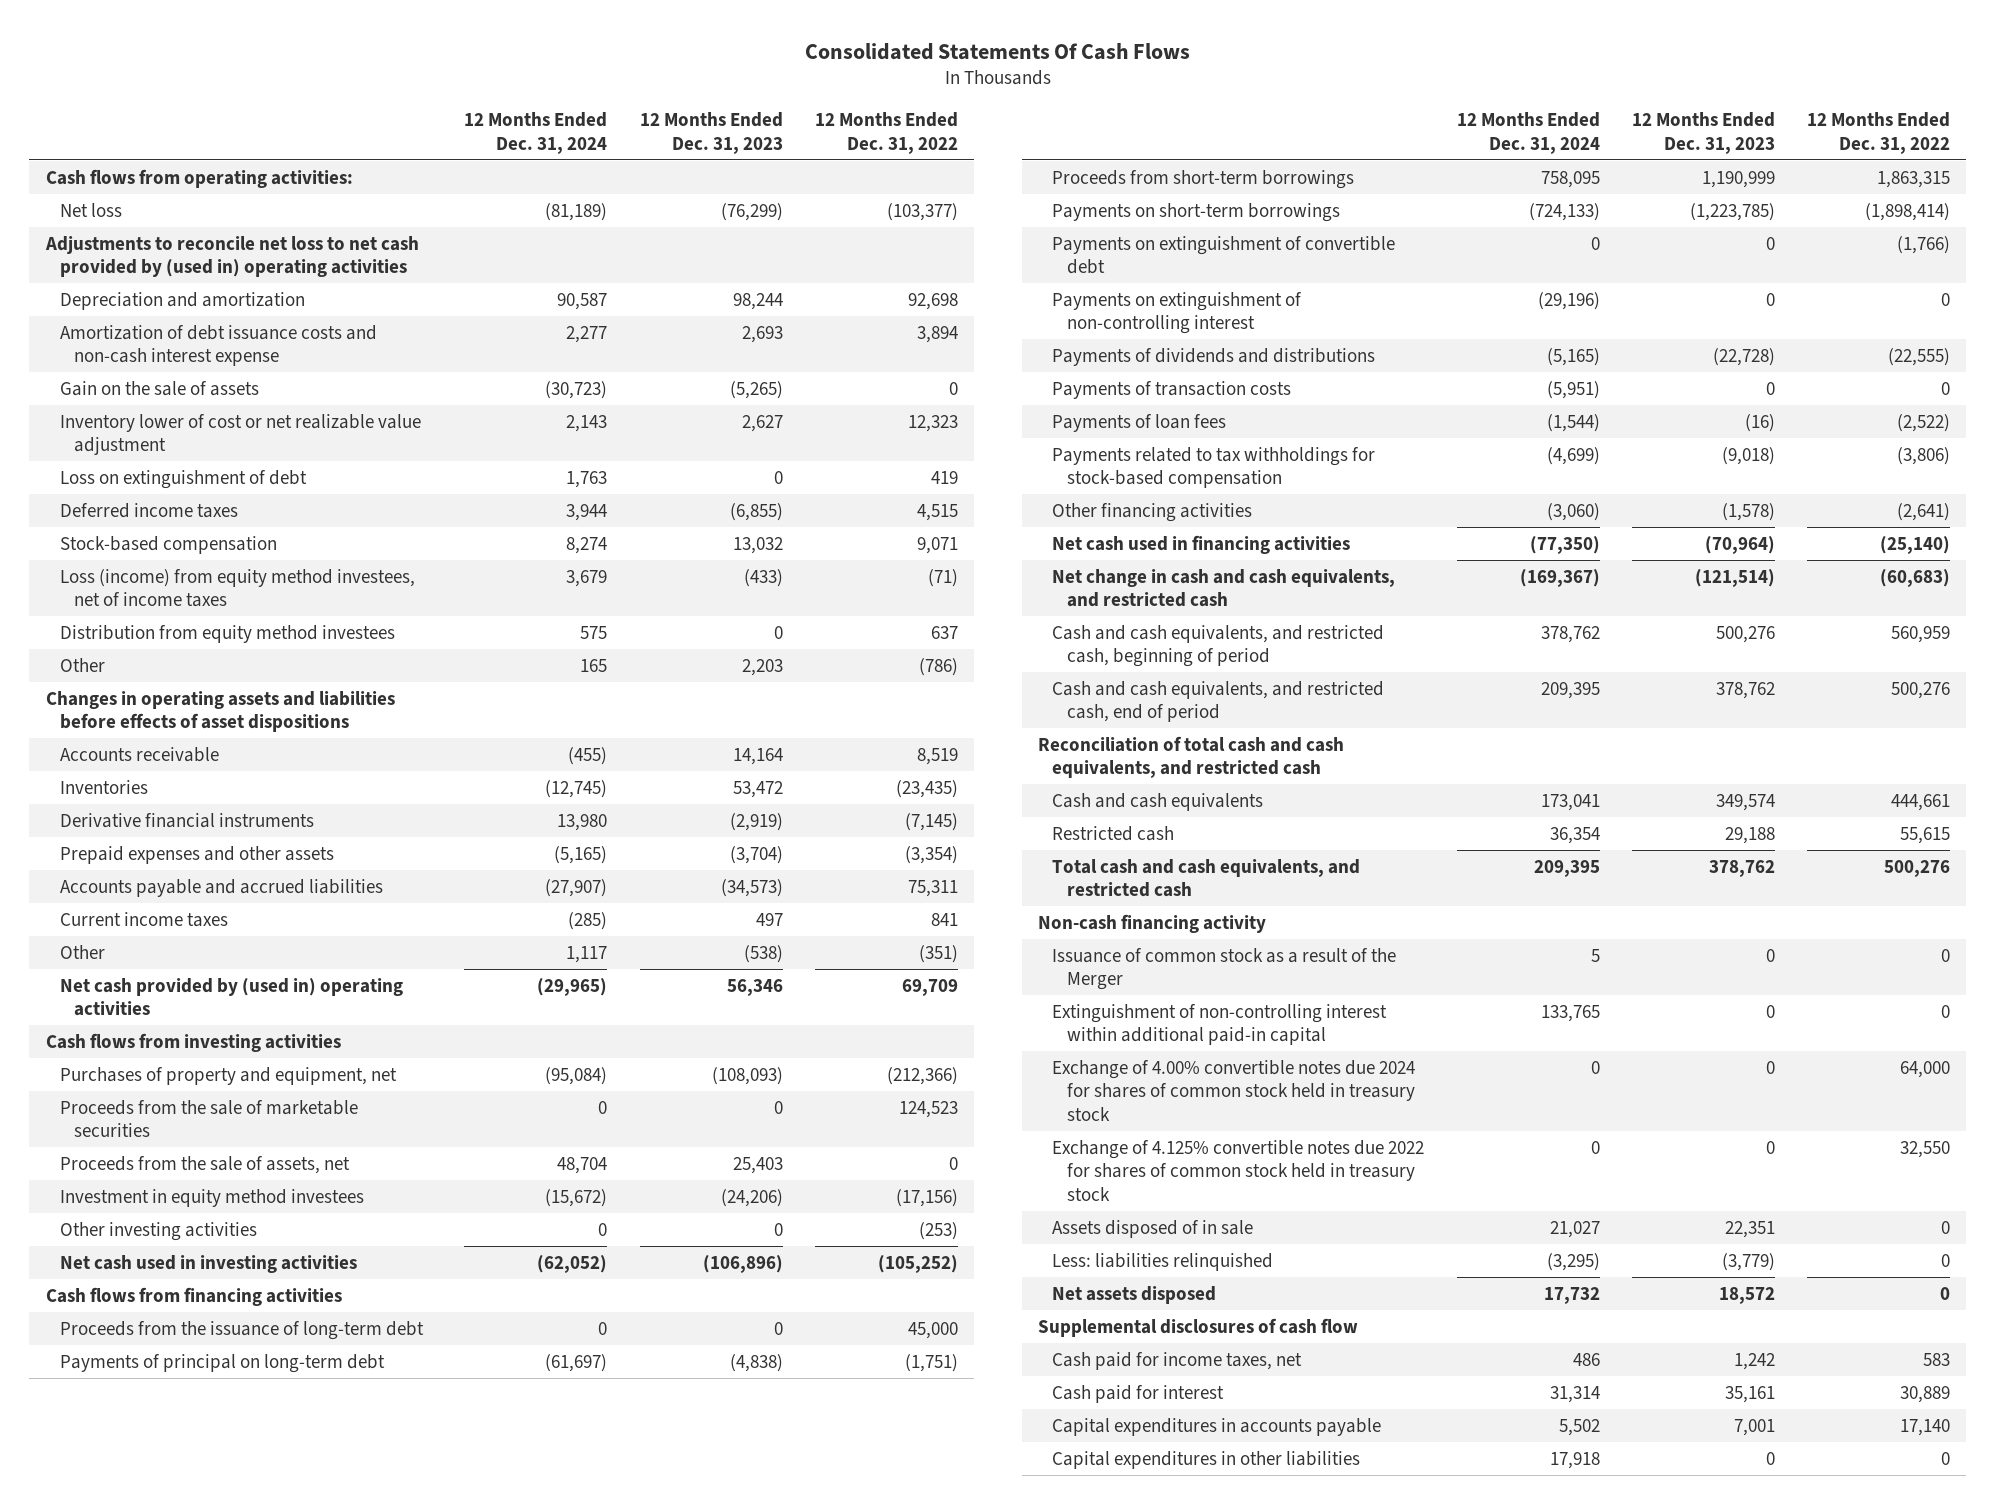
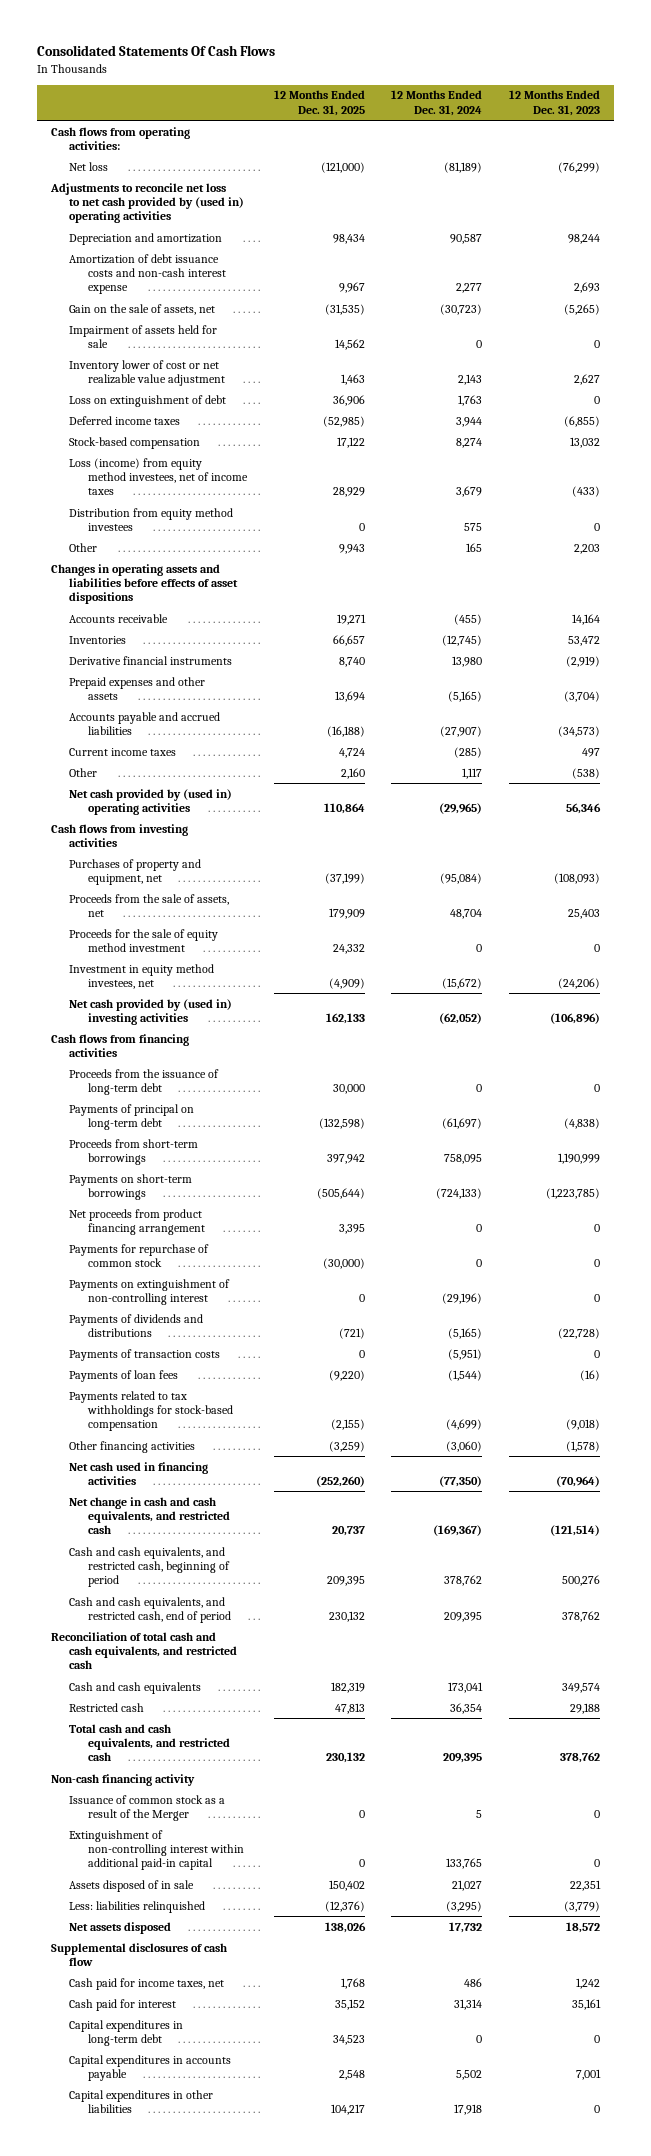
- | 12 Months Ended Dec. 31, 2024 | 12 Months Ended Dec. 31, 2023 | 12 Months Ended Dec. 31, 2022
+ | 12 Months Ended Dec. 31, 2025 | 12 Months Ended Dec. 31, 2024 | 12 Months Ended Dec. 31, 2023
- Gain on the sale of assets | (30,723) | (5,265) | 0
+ Gain on the sale of assets, net | (31,535) | (30,723) | (5,265)
+ Impairment of assets held for sale | 14,562 | 0 | 0
- Proceeds from the sale of marketable securities | 0 | 0 | 124,523
- Investment in equity method investees | (15,672) | (24,206) | (17,156)
- Other investing activities | 0 | 0 | (253)
- Net cash used in investing activities | (62,052) | (106,896) | (105,252)
+ Proceeds for the sale of equity method investment | 24,332 | 0 | 0
+ Investment in equity method investees, net | (4,909) | (15,672) | (24,206)
+ Net cash provided by (used in) investing activities | 162,133 | (62,052) | (106,896)
- Payments on extinguishment of convertible debt | 0 | 0 | (1,766)
+ Net proceeds from product financing arrangement | 3,395 | 0 | 0
+ Payments for repurchase of common stock | (30,000) | 0 | 0
- Exchange of 4.00% convertible notes due 2024 for shares of common stock held in treasury stock | 0 | 0 | 64,000
- Exchange of 4.125% convertible notes due 2022 for shares of common stock held in treasury stock | 0 | 0 | 32,550
+ Capital expenditures in long-term debt | 34,523 | 0 | 0

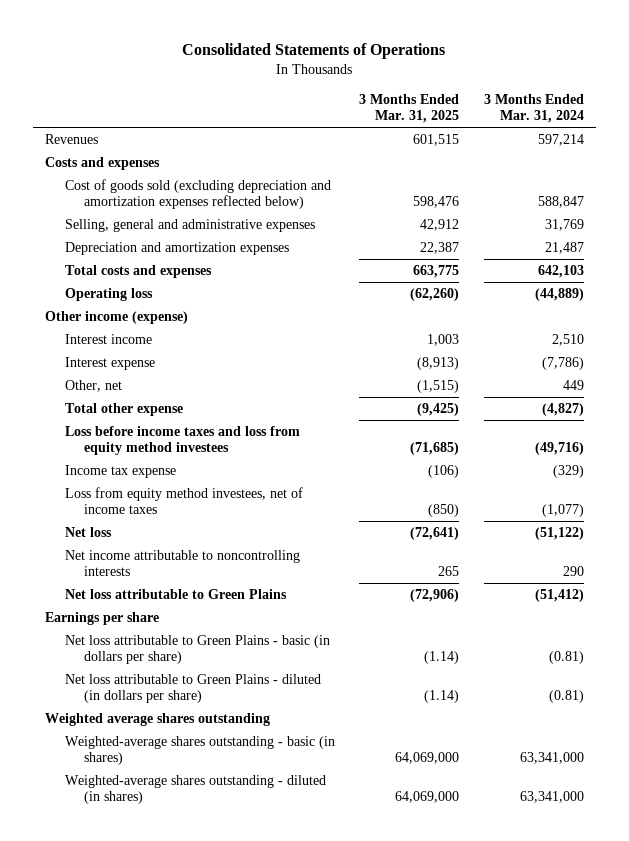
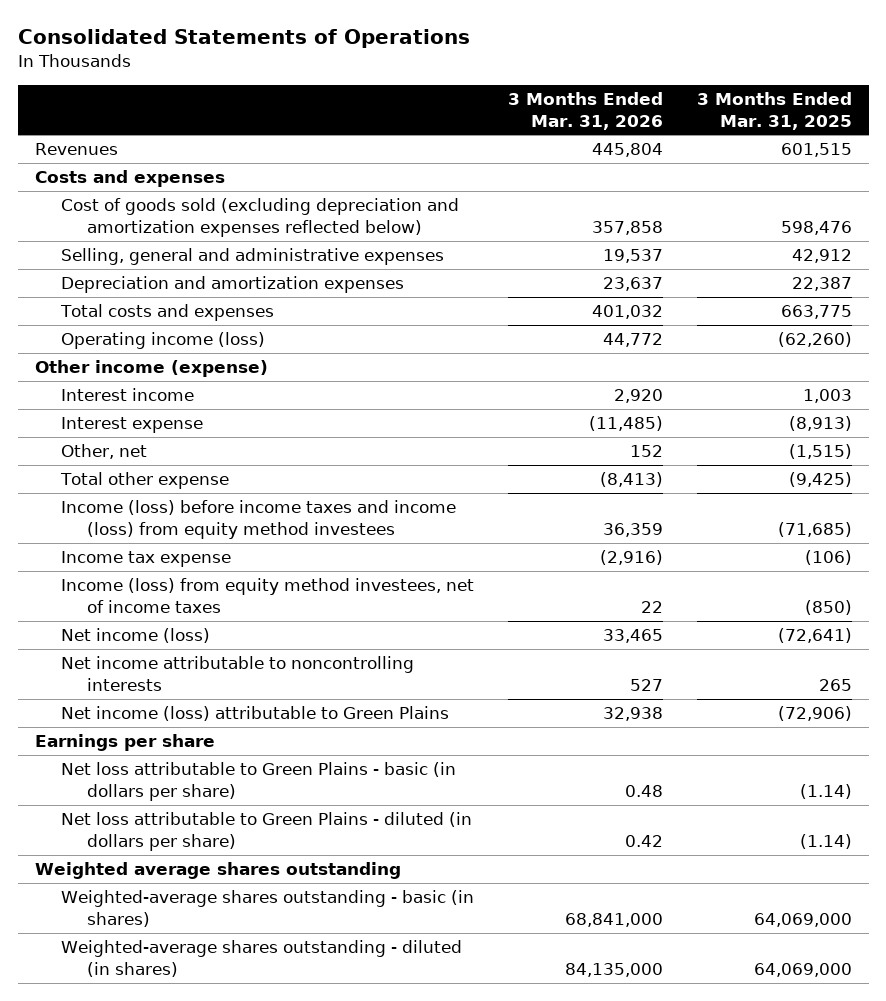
- | 3 Months Ended Mar. 31, 2025 | 3 Months Ended Mar. 31, 2024
+ | 3 Months Ended Mar. 31, 2026 | 3 Months Ended Mar. 31, 2025
- Operating loss | (62,260) | (44,889)
+ Operating income (loss) | 44,772 | (62,260)
- Loss before income taxes and loss from equity method investees | (71,685) | (49,716)
+ Income (loss) before income taxes and income (loss) from equity method investees | 36,359 | (71,685)
- Loss from equity method investees, net of income taxes | (850) | (1,077)
- Net loss | (72,641) | (51,122)
+ Income (loss) from equity method investees, net of income taxes | 22 | (850)
+ Net income (loss) | 33,465 | (72,641)
- Net loss attributable to Green Plains | (72,906) | (51,412)
+ Net income (loss) attributable to Green Plains | 32,938 | (72,906)

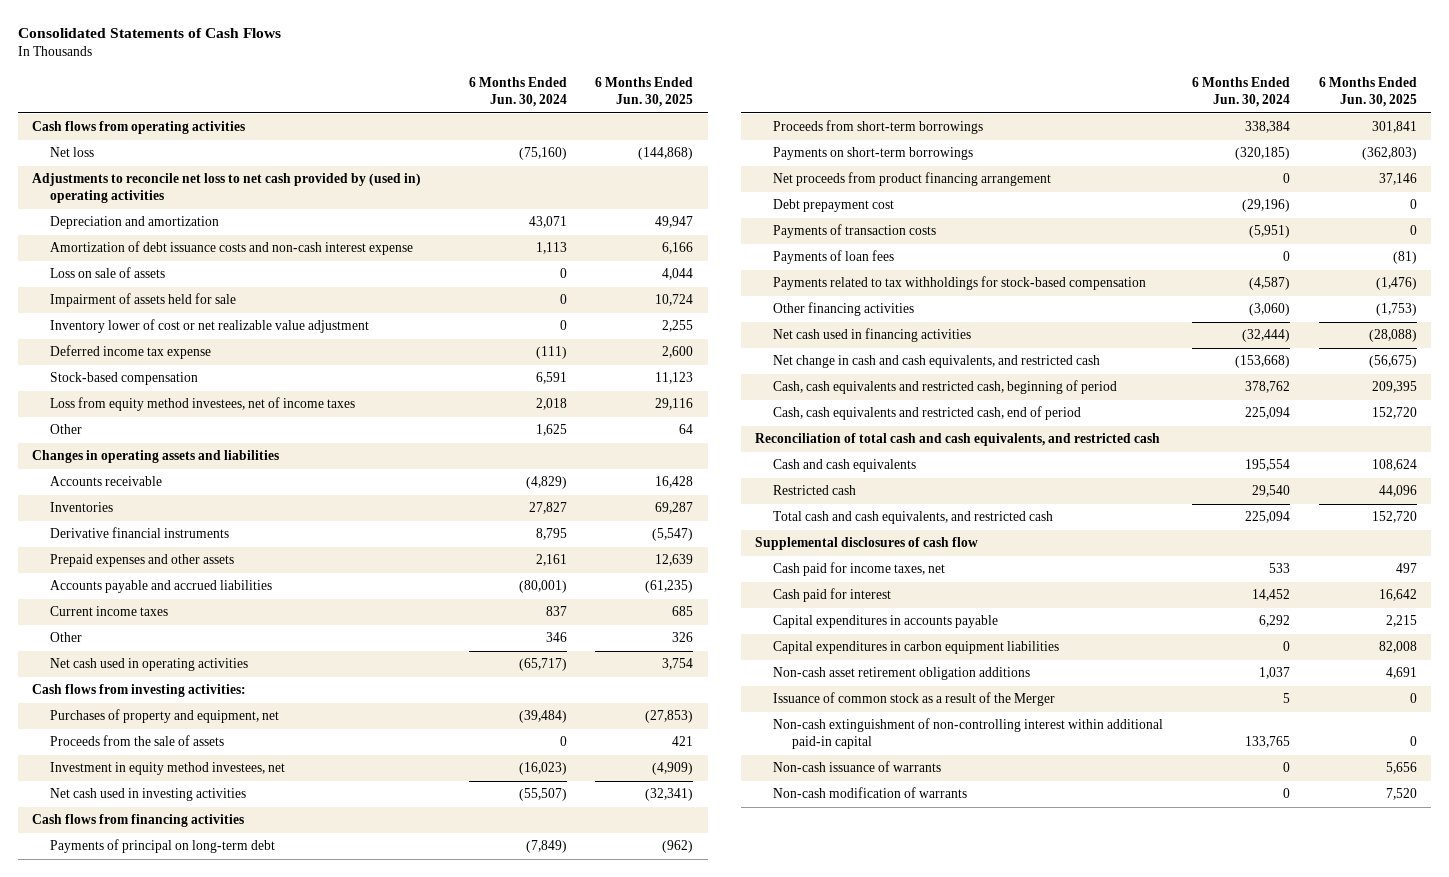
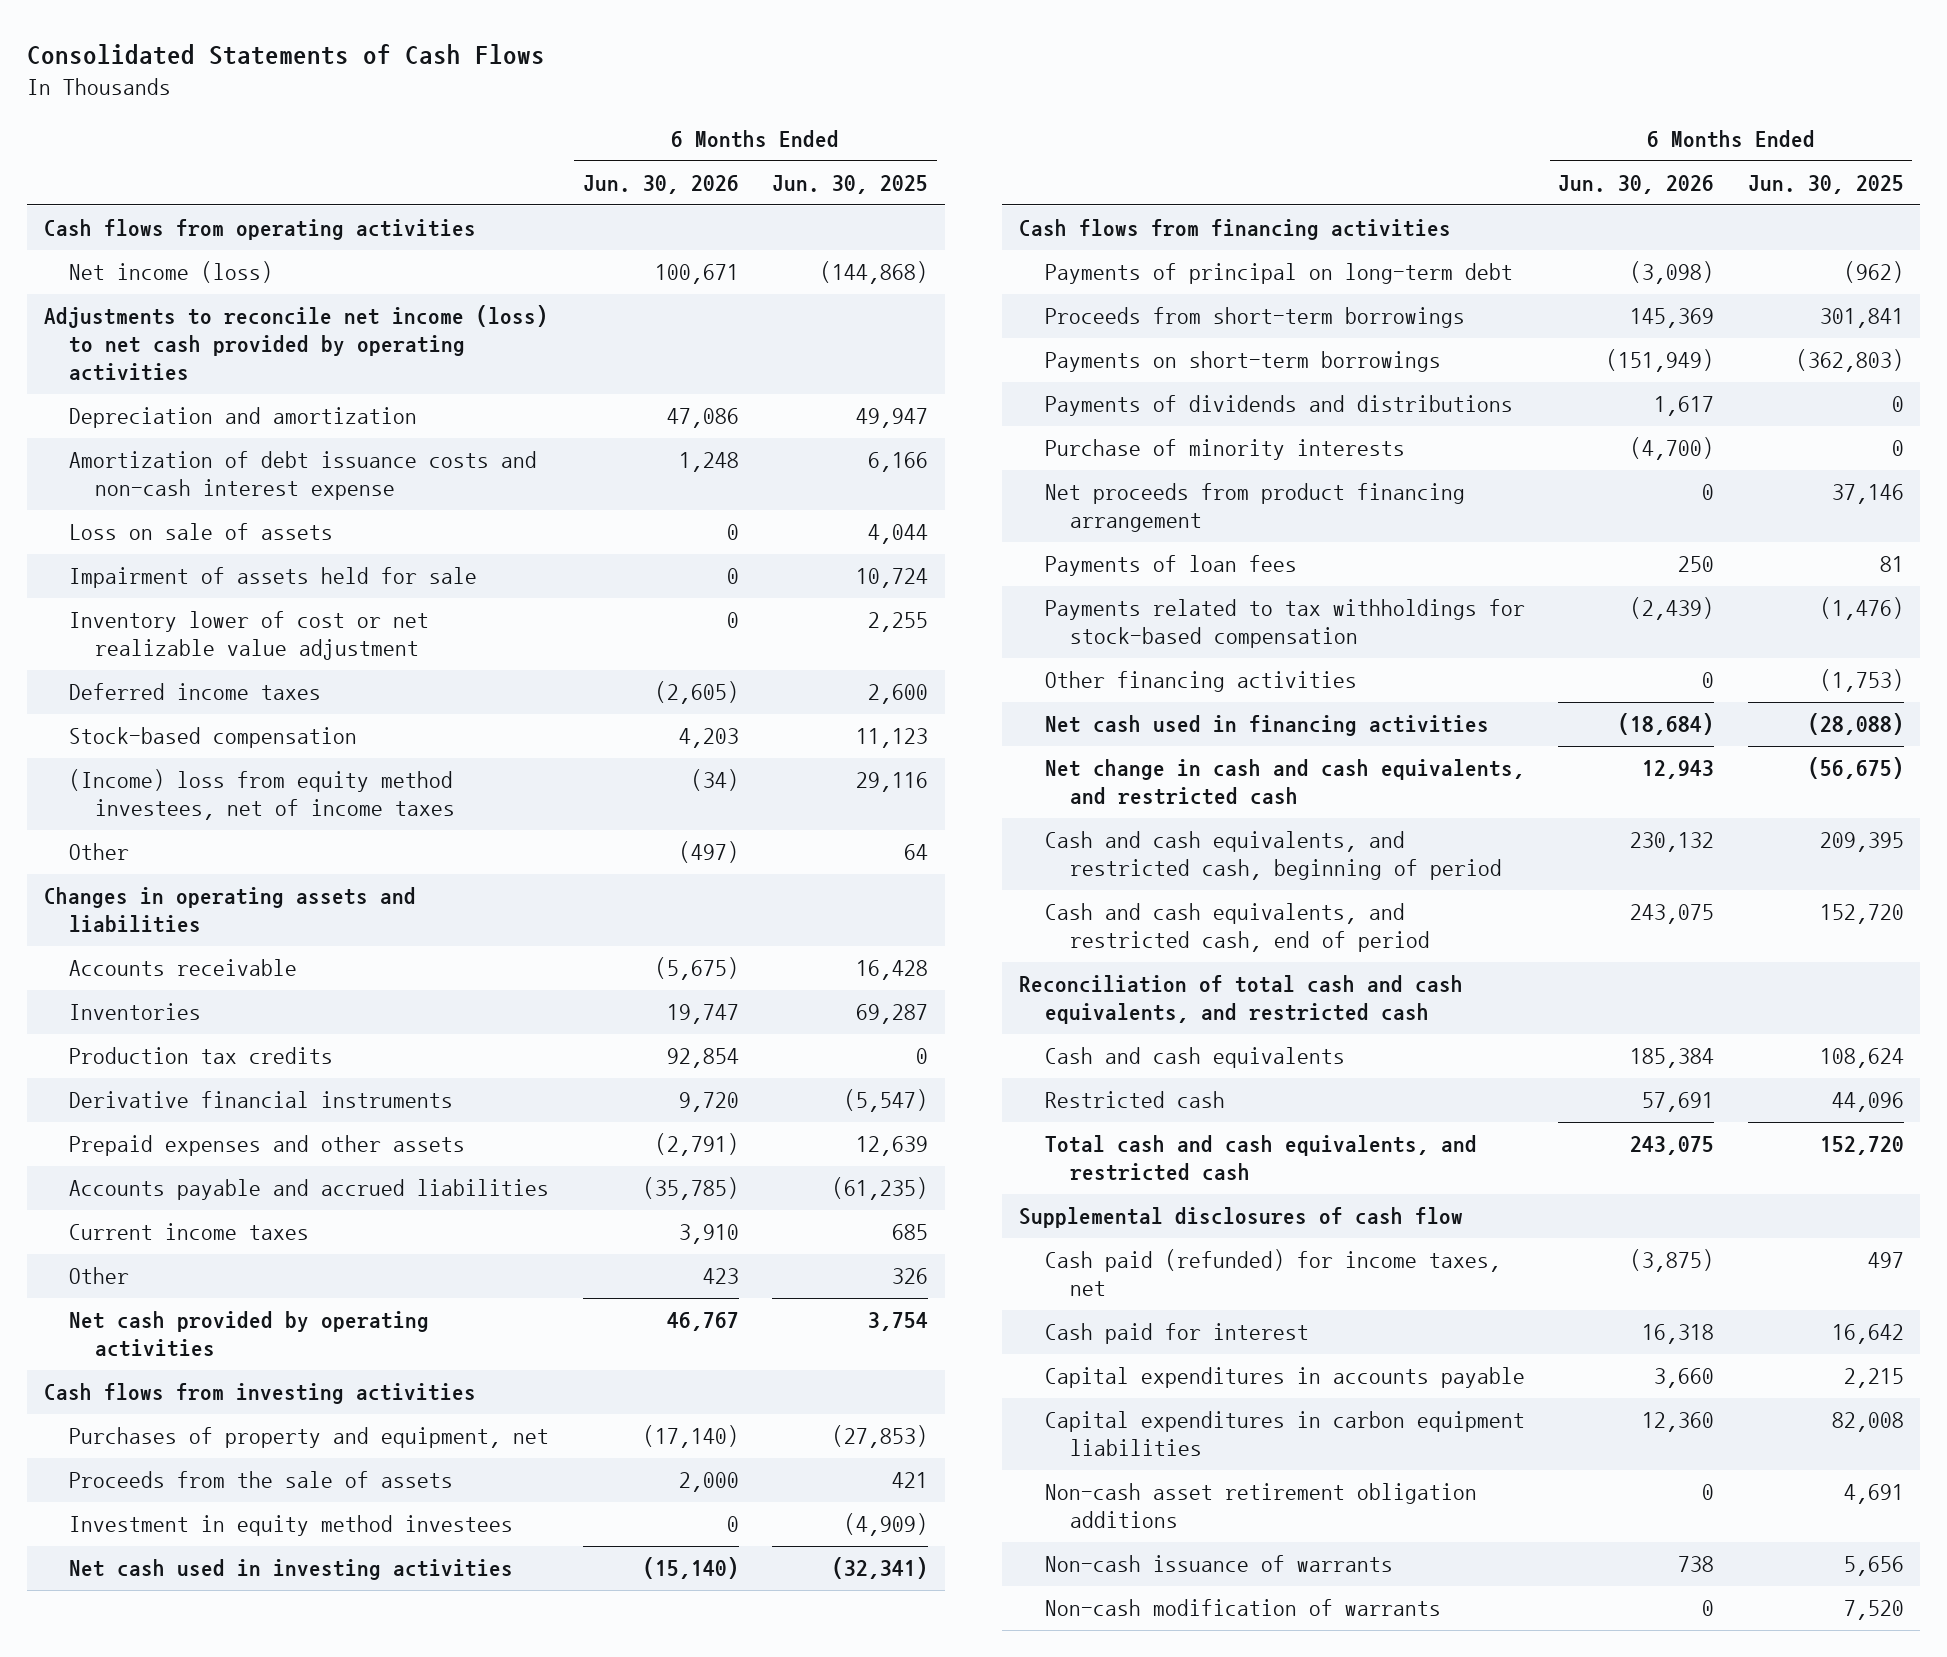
- | 6 Months Ended Jun. 30, 2024 | 6 Months Ended Jun. 30, 2025
+ | 6 Months Ended Jun. 30, 2026 | 6 Months Ended Jun. 30, 2025
- Net loss | (75,160) | (144,868)
- Adjustments to reconcile net loss to net cash provided by (used in) operating activities
+ Net income (loss) | 100,671 | (144,868)
+ Adjustments to reconcile net income (loss) to net cash provided by operating activities
- Deferred income tax expense | (111) | 2,600
+ Deferred income taxes | (2,605) | 2,600
- Loss from equity method investees, net of income taxes | 2,018 | 29,116
+ (Income) loss from equity method investees, net of income taxes | (34) | 29,116
+ Production tax credits | 92,854 | 0
- Net cash used in operating activities | (65,717) | 3,754
- Cash flows from investing activities:
+ Net cash provided by operating activities | 46,767 | 3,754
+ Cash flows from investing activities
- Investment in equity method investees, net | (16,023) | (4,909)
+ Investment in equity method investees | 0 | (4,909)
+ Payments of dividends and distributions | 1,617 | 0
+ Purchase of minority interests | (4,700) | 0
- Debt prepayment cost | (29,196) | 0
- Payments of transaction costs | (5,951) | 0
- Payments of loan fees | 0 | (81)
+ Payments of loan fees | 250 | 81
- Cash, cash equivalents and restricted cash, beginning of period | 378,762 | 209,395
- Cash, cash equivalents and restricted cash, end of period | 225,094 | 152,720
+ Cash and cash equivalents, and restricted cash, beginning of period | 230,132 | 209,395
+ Cash and cash equivalents, and restricted cash, end of period | 243,075 | 152,720
- Cash paid for income taxes, net | 533 | 497
+ Cash paid (refunded) for income taxes, net | (3,875) | 497
- Issuance of common stock as a result of the Merger | 5 | 0
- Non-cash extinguishment of non-controlling interest within additional paid-in capital | 133,765 | 0

